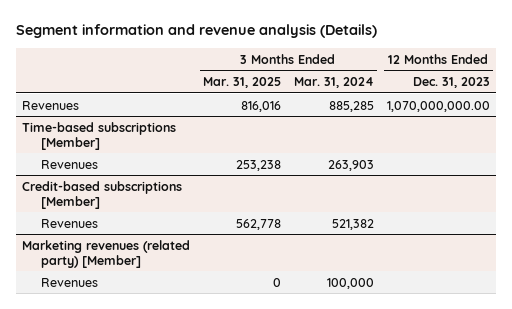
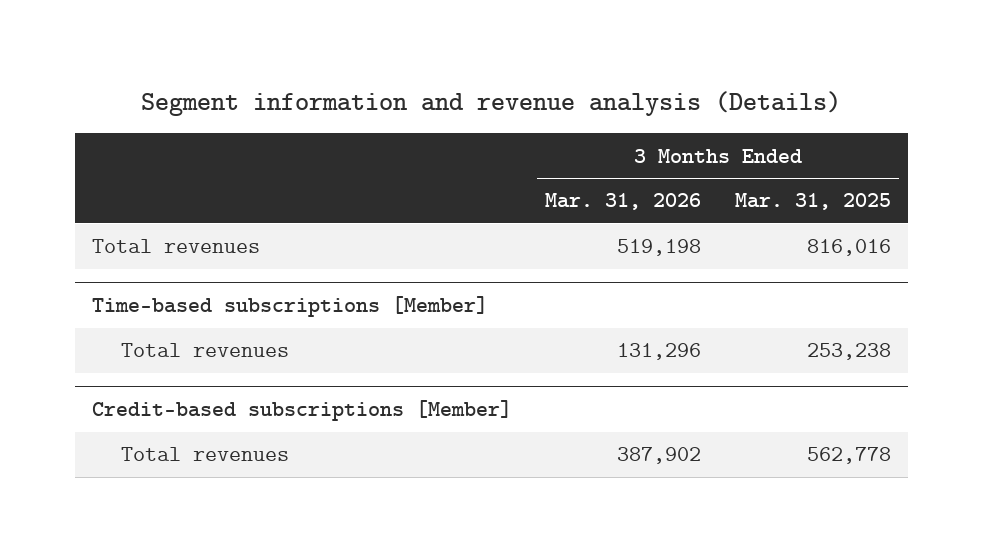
- | 3 Months Ended Mar. 31, 2025 | 3 Months Ended Mar. 31, 2024 | 12 Months Ended Dec. 31, 2023
+ | 3 Months Ended Mar. 31, 2026 | 3 Months Ended Mar. 31, 2025
- Revenues | 816,016 | 885,285 | 1,070,000,000.00
+ Total revenues | 519,198 | 816,016
@ Time-based subscriptions [Member]
- Revenues | 253,238 | 263,903 |
+ Total revenues | 131,296 | 253,238
@ Credit-based subscriptions [Member]
- Revenues | 562,778 | 521,382 |
- Marketing revenues (related party) [Member]
- Revenues | 0 | 100,000 |
@ Credit-based subscriptions [Member]
+ Total revenues | 387,902 | 562,778

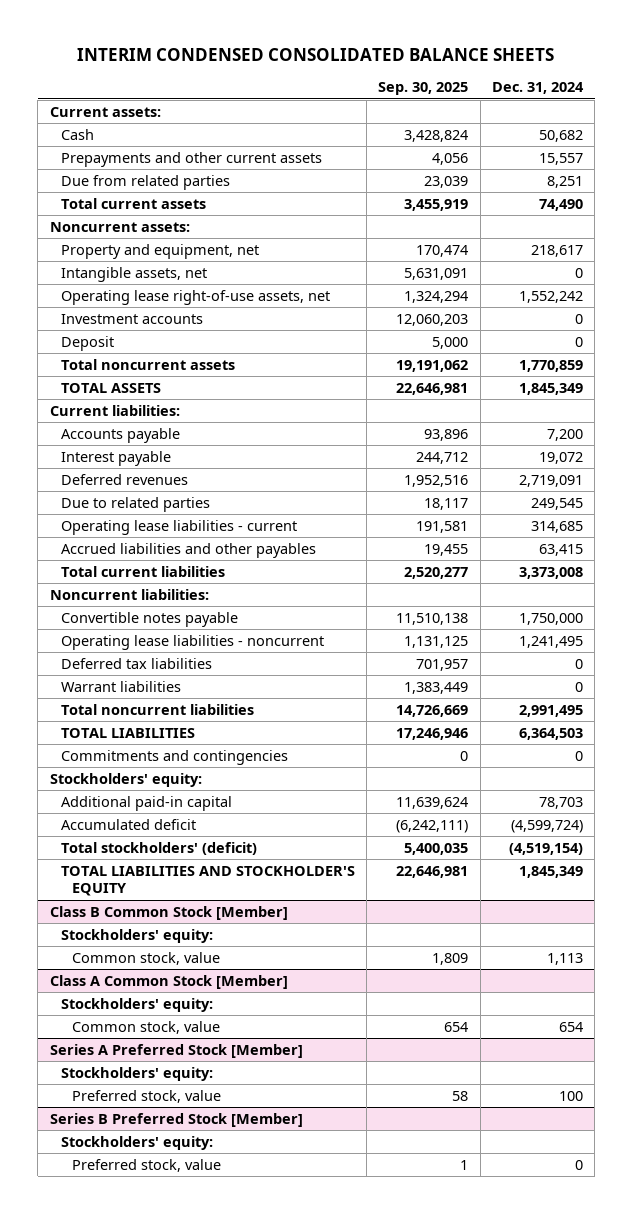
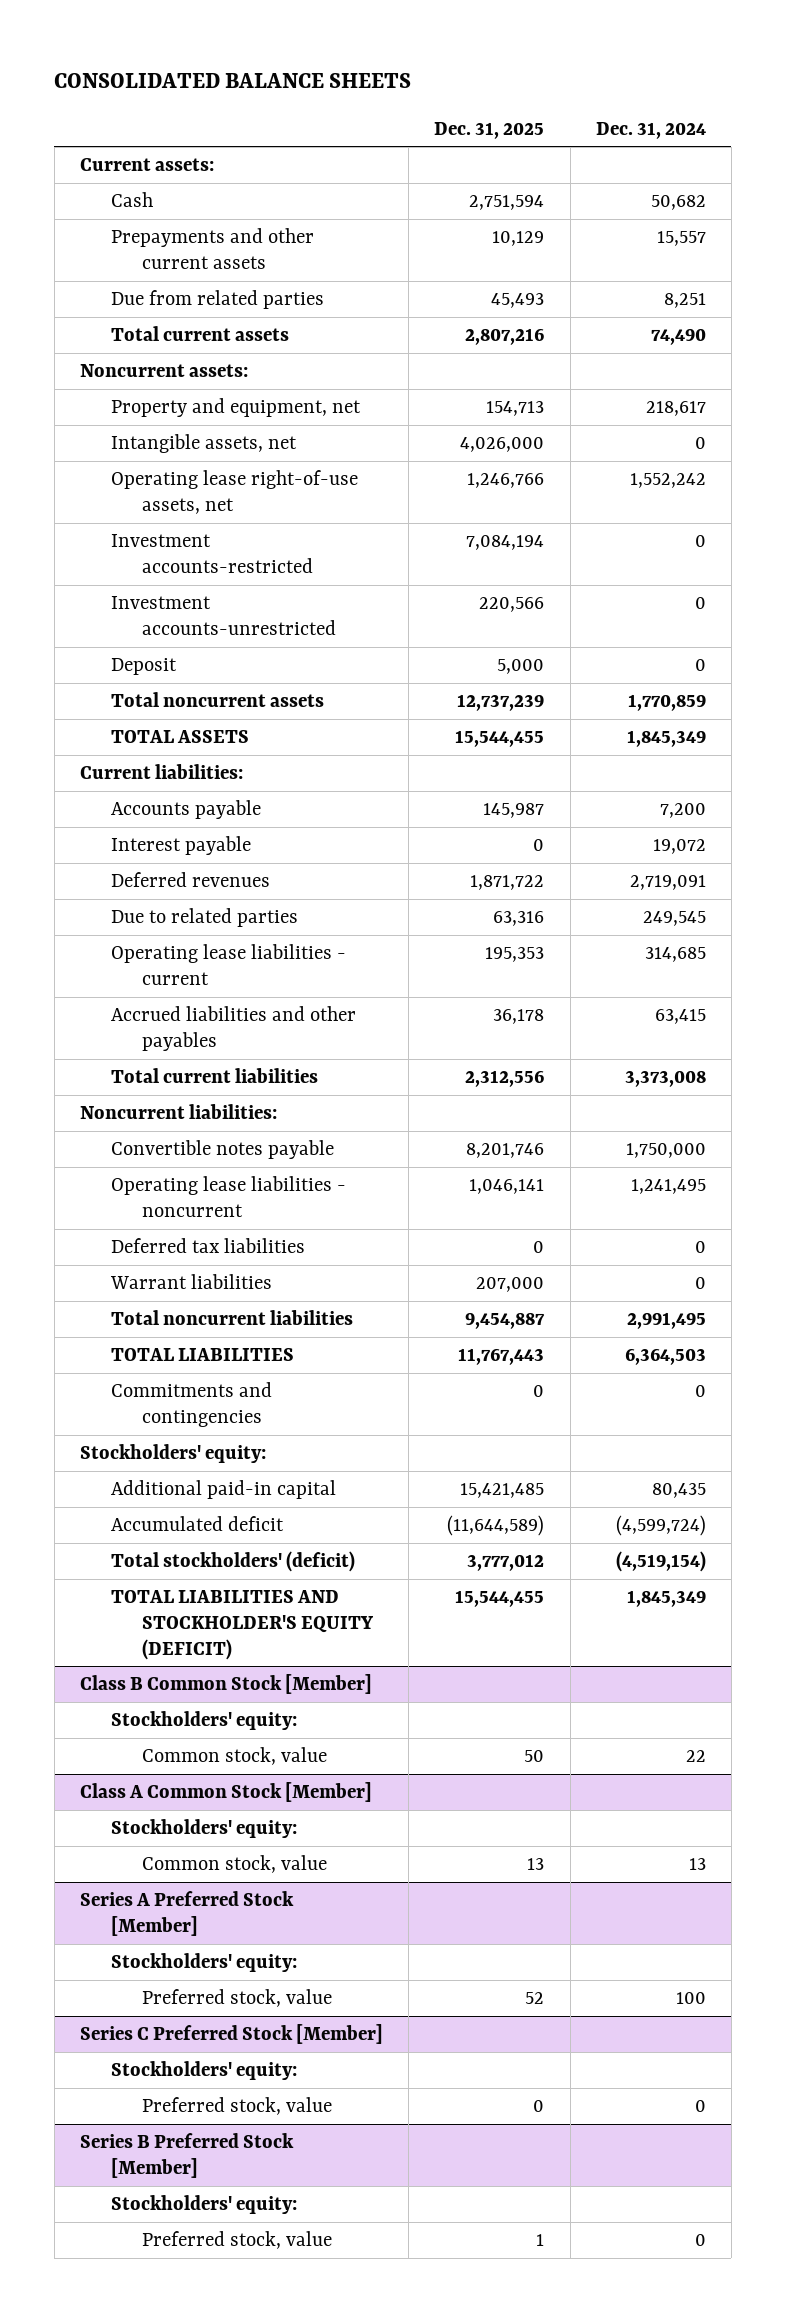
- INTERIM CONDENSED CONSOLIDATED BALANCE SHEETS
+ CONSOLIDATED BALANCE SHEETS
- | Sep. 30, 2025 | Dec. 31, 2024
+ | Dec. 31, 2025 | Dec. 31, 2024
- Investment accounts | 12,060,203 | 0
+ Investment accounts-restricted | 7,084,194 | 0
+ Investment accounts-unrestricted | 220,566 | 0
- Additional paid-in capital | 11,639,624 | 78,703
+ Additional paid-in capital | 15,421,485 | 80,435
- TOTAL LIABILITIES AND STOCKHOLDER'S EQUITY | 22,646,981 | 1,845,349
+ TOTAL LIABILITIES AND STOCKHOLDER'S EQUITY (DEFICIT) | 15,544,455 | 1,845,349
@ Class B Common Stock [Member]
- Common stock, value | 1,809 | 1,113
+ Common stock, value | 50 | 22
@ Class A Common Stock [Member]
- Common stock, value | 654 | 654
+ Common stock, value | 13 | 13
+ Series C Preferred Stock [Member]
+ Stockholders' equity:
+ Preferred stock, value | 0 | 0

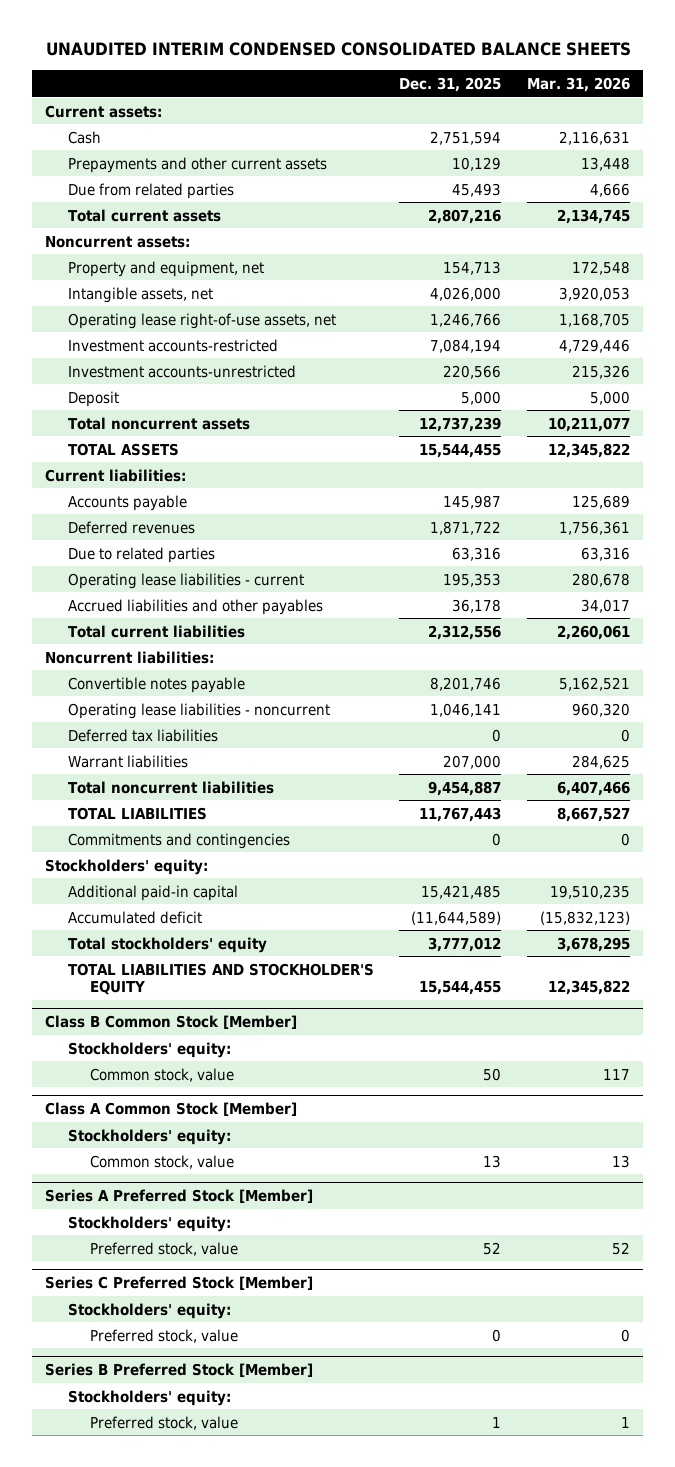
- CONSOLIDATED BALANCE SHEETS
+ UNAUDITED INTERIM CONDENSED CONSOLIDATED BALANCE SHEETS
- | Dec. 31, 2025 | Dec. 31, 2024
+ | Dec. 31, 2025 | Mar. 31, 2026
- Interest payable | 0 | 19,072
- Total stockholders' (deficit) | 3,777,012 | (4,519,154)
- TOTAL LIABILITIES AND STOCKHOLDER'S EQUITY (DEFICIT) | 15,544,455 | 1,845,349
+ Total stockholders' equity | 3,777,012 | 3,678,295
+ TOTAL LIABILITIES AND STOCKHOLDER'S EQUITY | 15,544,455 | 12,345,822

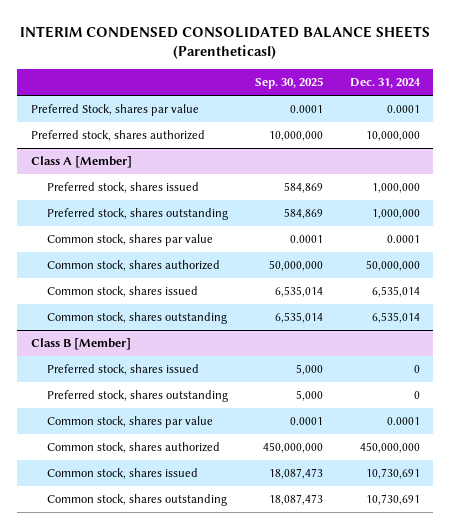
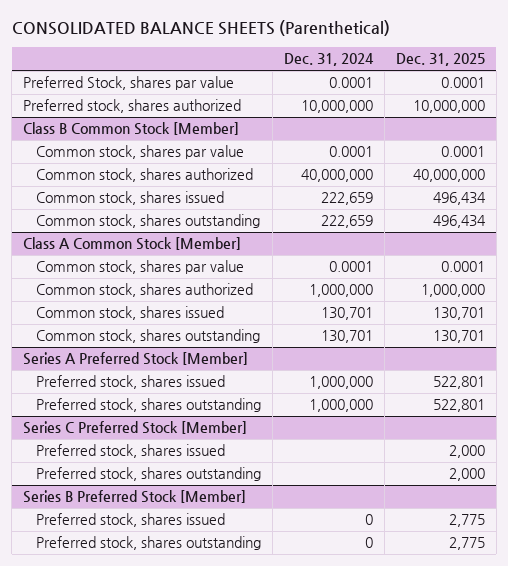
- INTERIM CONDENSED CONSOLIDATED BALANCE SHEETS (Parentheticasl)
+ CONSOLIDATED BALANCE SHEETS (Parenthetical)
- | Sep. 30, 2025 | Dec. 31, 2024
+ | Dec. 31, 2024 | Dec. 31, 2025
- Class A [Member]
+ Class B Common Stock [Member]
+ Common stock, shares par value | 0.0001 | 0.0001
+ Common stock, shares authorized | 40,000,000 | 40,000,000
+ Common stock, shares issued | 222,659 | 496,434
+ Common stock, shares outstanding | 222,659 | 496,434
+ Class A Common Stock [Member]
+ Common stock, shares par value | 0.0001 | 0.0001
+ Common stock, shares authorized | 1,000,000 | 1,000,000
+ Common stock, shares issued | 130,701 | 130,701
+ Common stock, shares outstanding | 130,701 | 130,701
+ Series A Preferred Stock [Member]
- Common stock, shares par value | 0.0001 | 0.0001
- Common stock, shares authorized | 50,000,000 | 50,000,000
- Common stock, shares issued | 6,535,014 | 6,535,014
- Common stock, shares outstanding | 6,535,014 | 6,535,014
- Class B [Member]
+ Series C Preferred Stock [Member]
+ Preferred stock, shares issued | | 2,000
+ Preferred stock, shares outstanding | | 2,000
+ Series B Preferred Stock [Member]
- Common stock, shares par value | 0.0001 | 0.0001
- Common stock, shares authorized | 450,000,000 | 450,000,000
- Common stock, shares issued | 18,087,473 | 10,730,691
- Common stock, shares outstanding | 18,087,473 | 10,730,691

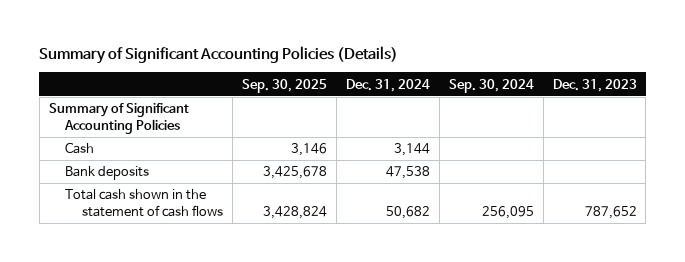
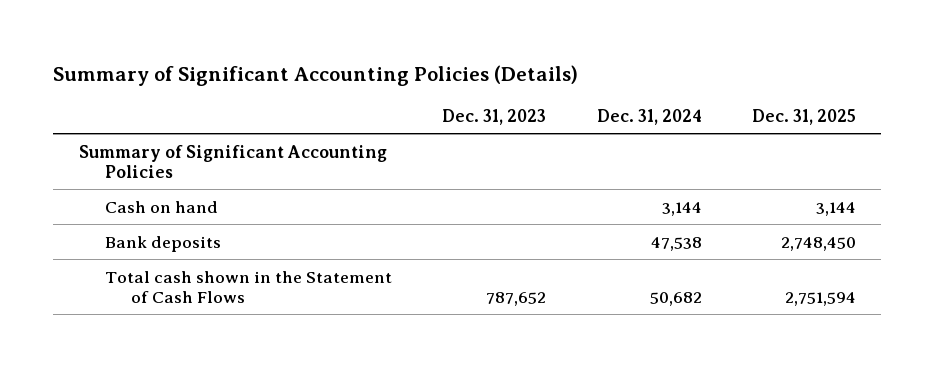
- | Sep. 30, 2025 | Dec. 31, 2024 | Sep. 30, 2024 | Dec. 31, 2023
+ | Dec. 31, 2023 | Dec. 31, 2024 | Dec. 31, 2025
- Cash | 3,146 | 3,144 | |
+ Cash on hand | | 3,144 | 3,144
- Total cash shown in the statement of cash flows | 3,428,824 | 50,682 | 256,095 | 787,652
+ Total cash shown in the Statement of Cash Flows | 787,652 | 50,682 | 2,751,594

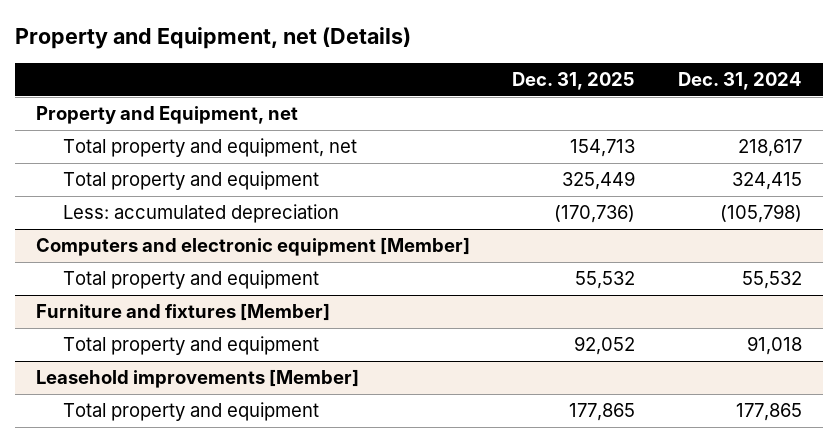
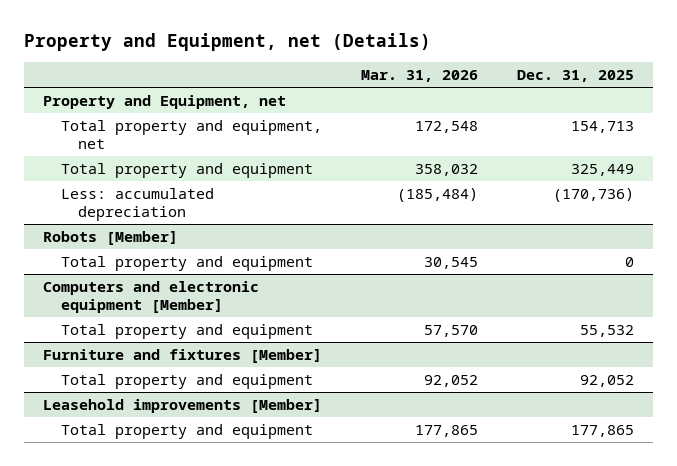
- | Dec. 31, 2025 | Dec. 31, 2024
+ | Mar. 31, 2026 | Dec. 31, 2025
+ Robots [Member]
+ Total property and equipment | 30,545 | 0

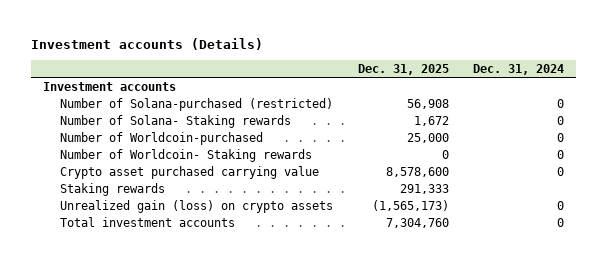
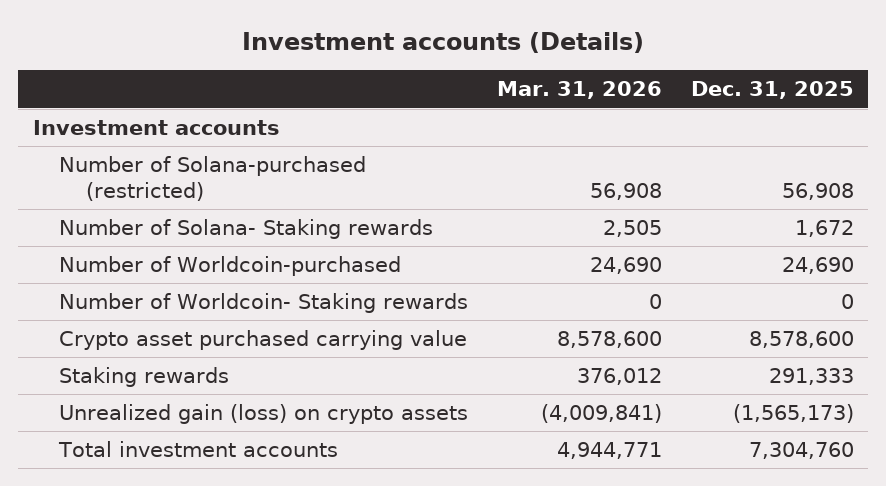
- | Dec. 31, 2025 | Dec. 31, 2024
+ | Mar. 31, 2026 | Dec. 31, 2025
- Number of Worldcoin-purchased | 25,000 | 0
+ Number of Worldcoin-purchased | 24,690 | 24,690

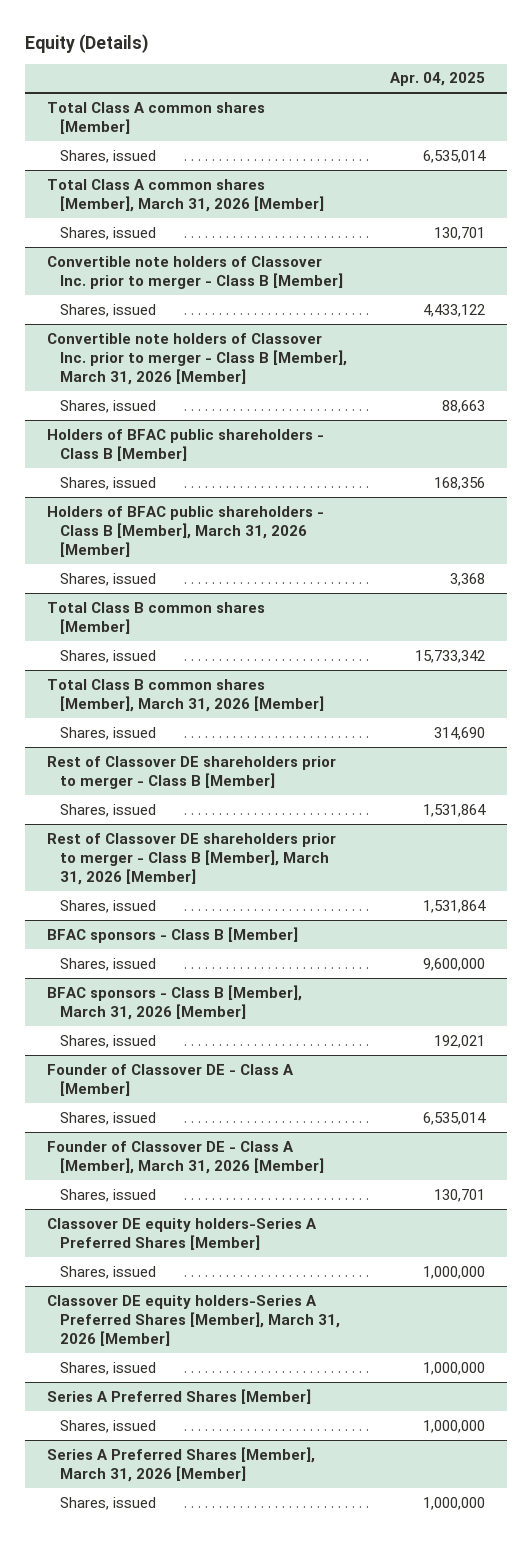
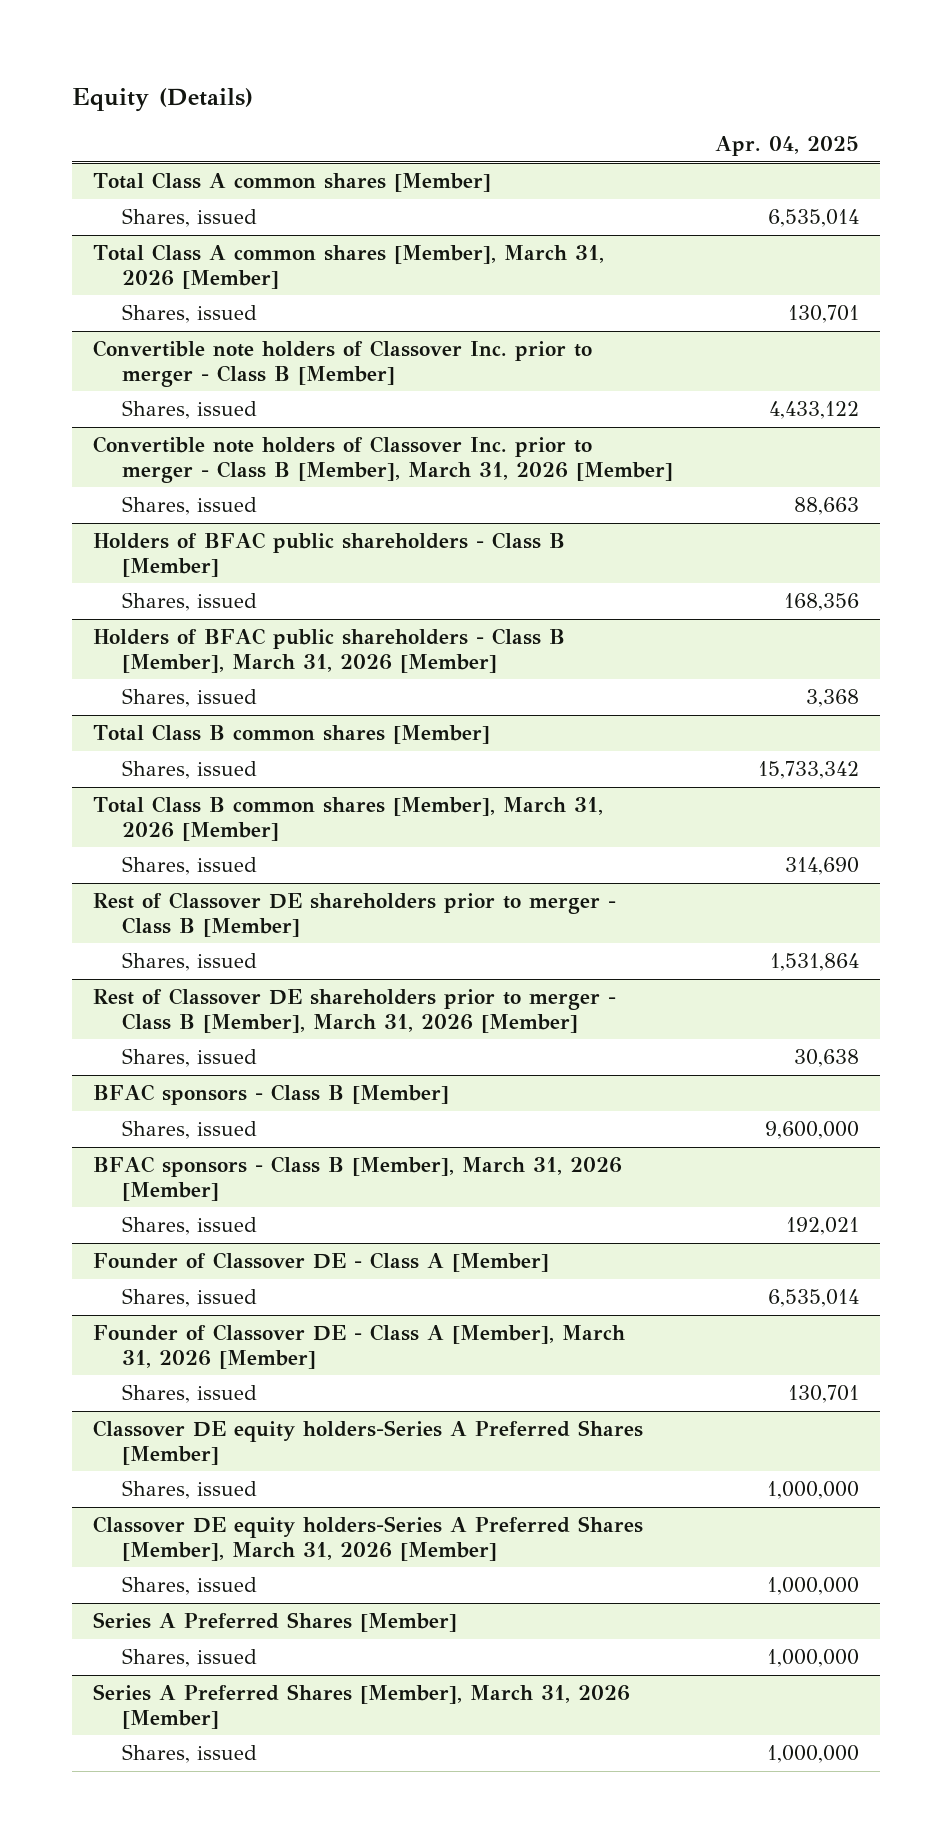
@ Rest of Classover DE shareholders prior to merger - Class B [Member], March 31, 2026 [Member]
- Shares, issued | 1,531,864
+ Shares, issued | 30,638

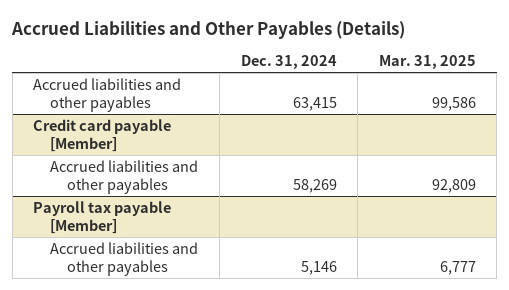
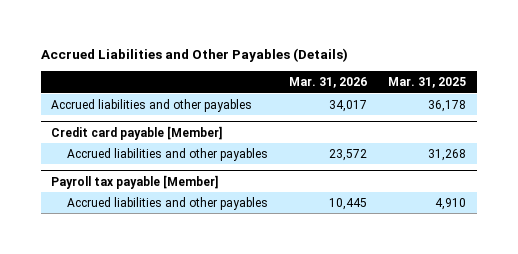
- | Dec. 31, 2024 | Mar. 31, 2025
+ | Mar. 31, 2026 | Mar. 31, 2025
- Accrued liabilities and other payables | 63,415 | 99,586
+ Accrued liabilities and other payables | 34,017 | 36,178
@ Credit card payable [Member]
- Accrued liabilities and other payables | 58,269 | 92,809
+ Accrued liabilities and other payables | 23,572 | 31,268
@ Payroll tax payable [Member]
- Accrued liabilities and other payables | 5,146 | 6,777
+ Accrued liabilities and other payables | 10,445 | 4,910

